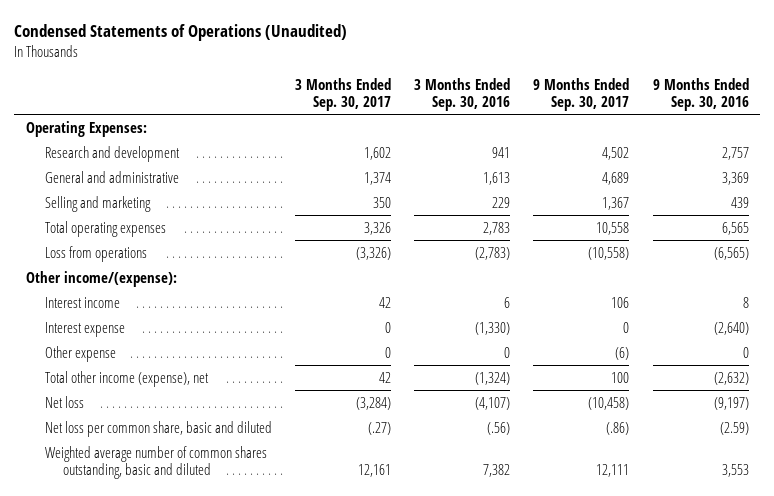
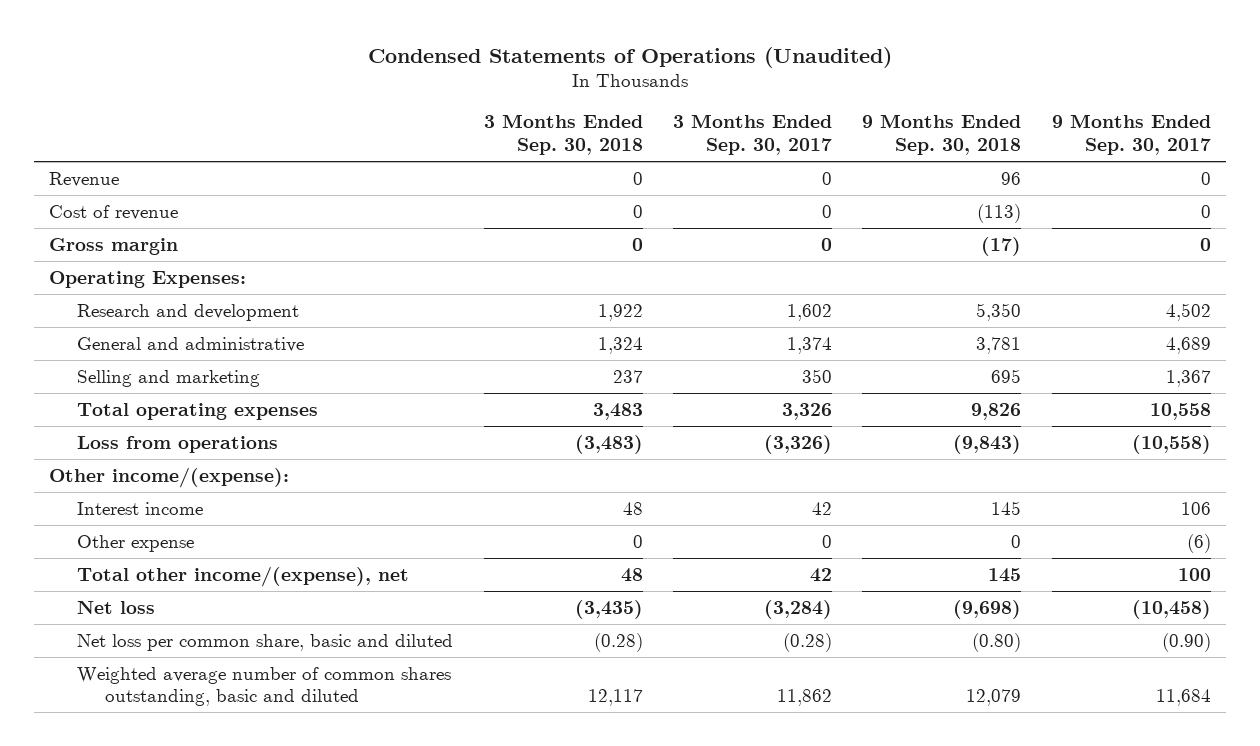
- | 3 Months Ended Sep. 30, 2017 | 3 Months Ended Sep. 30, 2016 | 9 Months Ended Sep. 30, 2017 | 9 Months Ended Sep. 30, 2016
+ | 3 Months Ended Sep. 30, 2018 | 3 Months Ended Sep. 30, 2017 | 9 Months Ended Sep. 30, 2018 | 9 Months Ended Sep. 30, 2017
+ Revenue | 0 | 0 | 96 | 0
+ Cost of revenue | 0 | 0 | (113) | 0
+ Gross margin | 0 | 0 | (17) | 0
- Interest expense | 0 | (1,330) | 0 | (2,640)
- Total other income (expense), net | 42 | (1,324) | 100 | (2,632)
+ Total other income/(expense), net | 48 | 42 | 145 | 100
- Net loss per common share, basic and diluted | (.27) | (.56) | (.86) | (2.59)
- Weighted average number of common shares outstanding, basic and diluted | 12,161 | 7,382 | 12,111 | 3,553
+ Net loss per common share, basic and diluted | (0.28) | (0.28) | (0.80) | (0.90)
+ Weighted average number of common shares outstanding, basic and diluted | 12,117 | 11,862 | 12,079 | 11,684

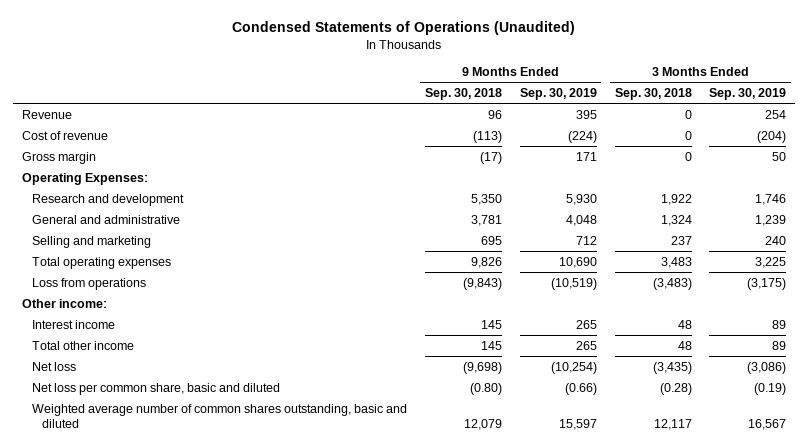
- | 3 Months Ended Sep. 30, 2018 | 3 Months Ended Sep. 30, 2017 | 9 Months Ended Sep. 30, 2018 | 9 Months Ended Sep. 30, 2017
+ | 9 Months Ended Sep. 30, 2018 | 9 Months Ended Sep. 30, 2019 | 3 Months Ended Sep. 30, 2018 | 3 Months Ended Sep. 30, 2019
- Other income/(expense):
+ Other income:
- Other expense | 0 | 0 | 0 | (6)
- Total other income/(expense), net | 48 | 42 | 145 | 100
+ Total other income | 145 | 265 | 48 | 89

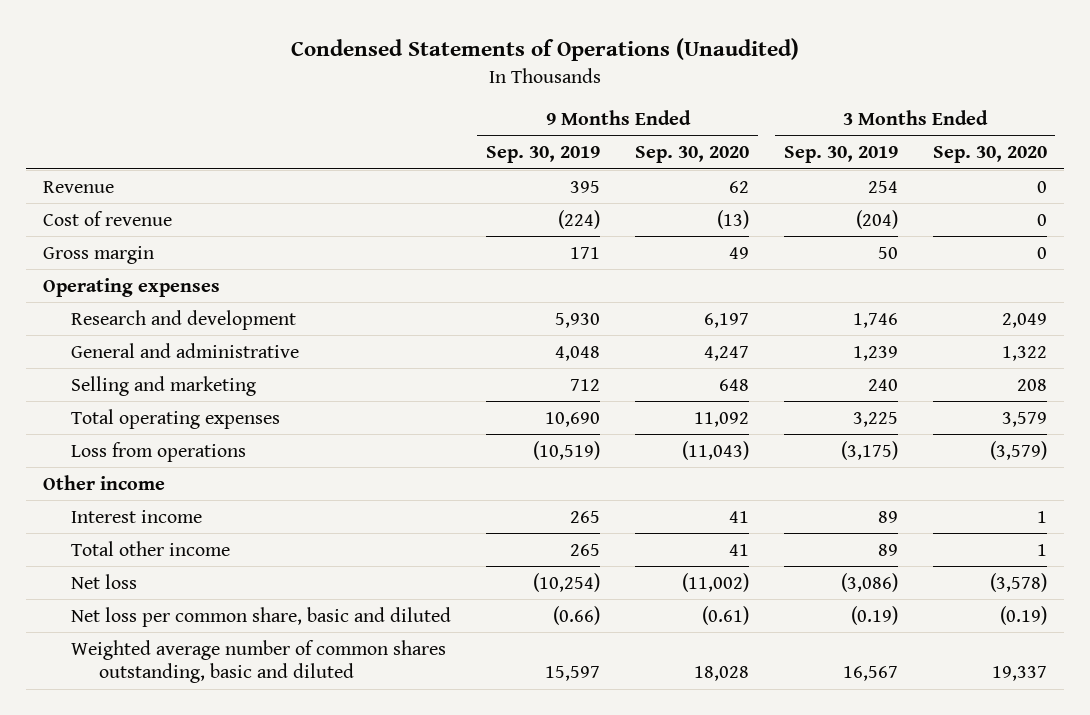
- | 9 Months Ended Sep. 30, 2018 | 9 Months Ended Sep. 30, 2019 | 3 Months Ended Sep. 30, 2018 | 3 Months Ended Sep. 30, 2019
+ | 9 Months Ended Sep. 30, 2019 | 9 Months Ended Sep. 30, 2020 | 3 Months Ended Sep. 30, 2019 | 3 Months Ended Sep. 30, 2020
- Operating Expenses:
+ Operating expenses
- Other income:
+ Other income

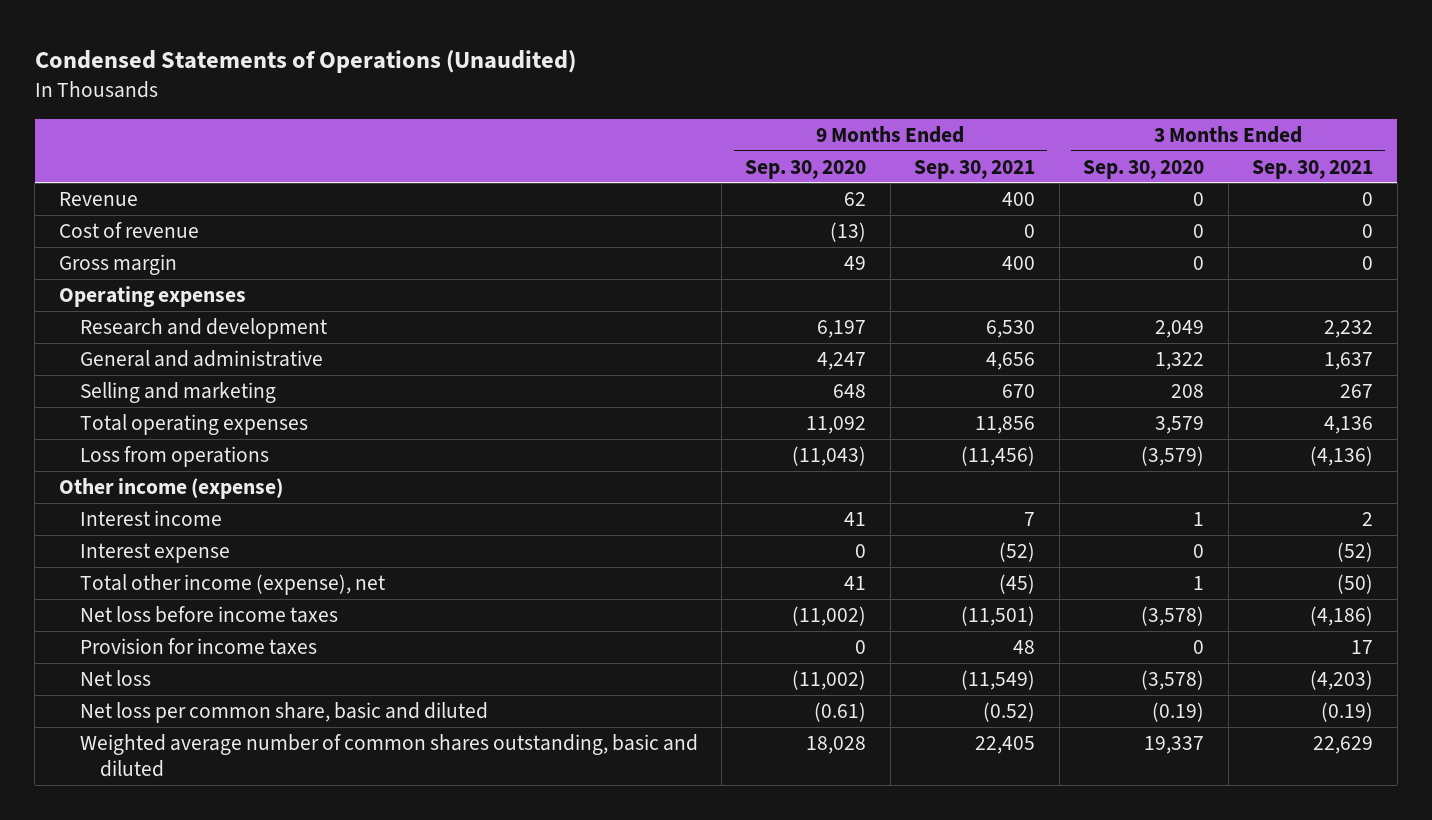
- | 9 Months Ended Sep. 30, 2019 | 9 Months Ended Sep. 30, 2020 | 3 Months Ended Sep. 30, 2019 | 3 Months Ended Sep. 30, 2020
+ | 9 Months Ended Sep. 30, 2020 | 9 Months Ended Sep. 30, 2021 | 3 Months Ended Sep. 30, 2020 | 3 Months Ended Sep. 30, 2021
- Other income
+ Other income (expense)
- Total other income | 265 | 41 | 89 | 1
+ Interest expense | 0 | (52) | 0 | (52)
+ Total other income (expense), net | 41 | (45) | 1 | (50)
+ Net loss before income taxes | (11,002) | (11,501) | (3,578) | (4,186)
+ Provision for income taxes | 0 | 48 | 0 | 17

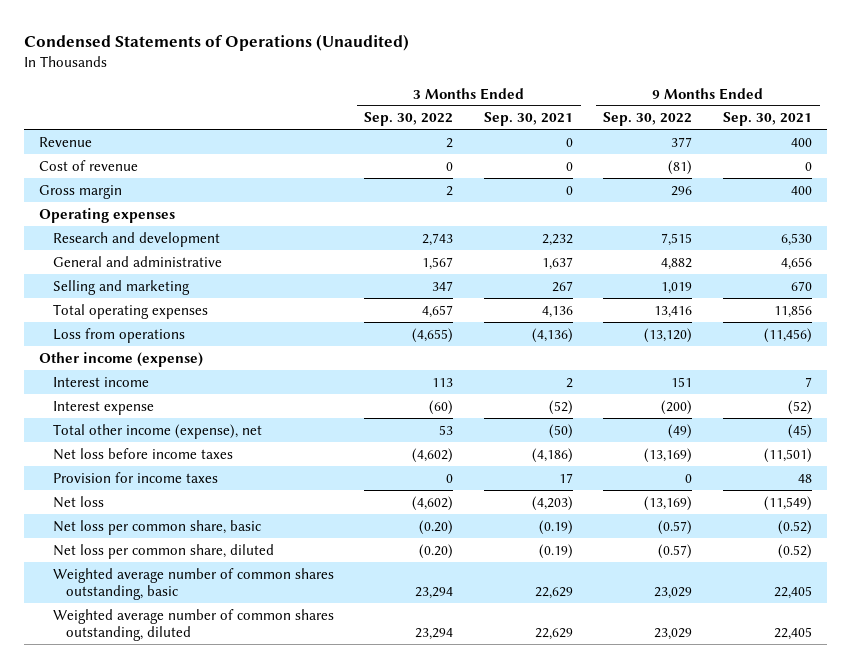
- | 9 Months Ended Sep. 30, 2020 | 9 Months Ended Sep. 30, 2021 | 3 Months Ended Sep. 30, 2020 | 3 Months Ended Sep. 30, 2021
+ | 3 Months Ended Sep. 30, 2022 | 3 Months Ended Sep. 30, 2021 | 9 Months Ended Sep. 30, 2022 | 9 Months Ended Sep. 30, 2021
- Net loss per common share, basic and diluted | (0.61) | (0.52) | (0.19) | (0.19)
- Weighted average number of common shares outstanding, basic and diluted | 18,028 | 22,405 | 19,337 | 22,629
+ Net loss per common share, basic | (0.20) | (0.19) | (0.57) | (0.52)
+ Net loss per common share, diluted | (0.20) | (0.19) | (0.57) | (0.52)
+ Weighted average number of common shares outstanding, basic | 23,294 | 22,629 | 23,029 | 22,405
+ Weighted average number of common shares outstanding, diluted | 23,294 | 22,629 | 23,029 | 22,405

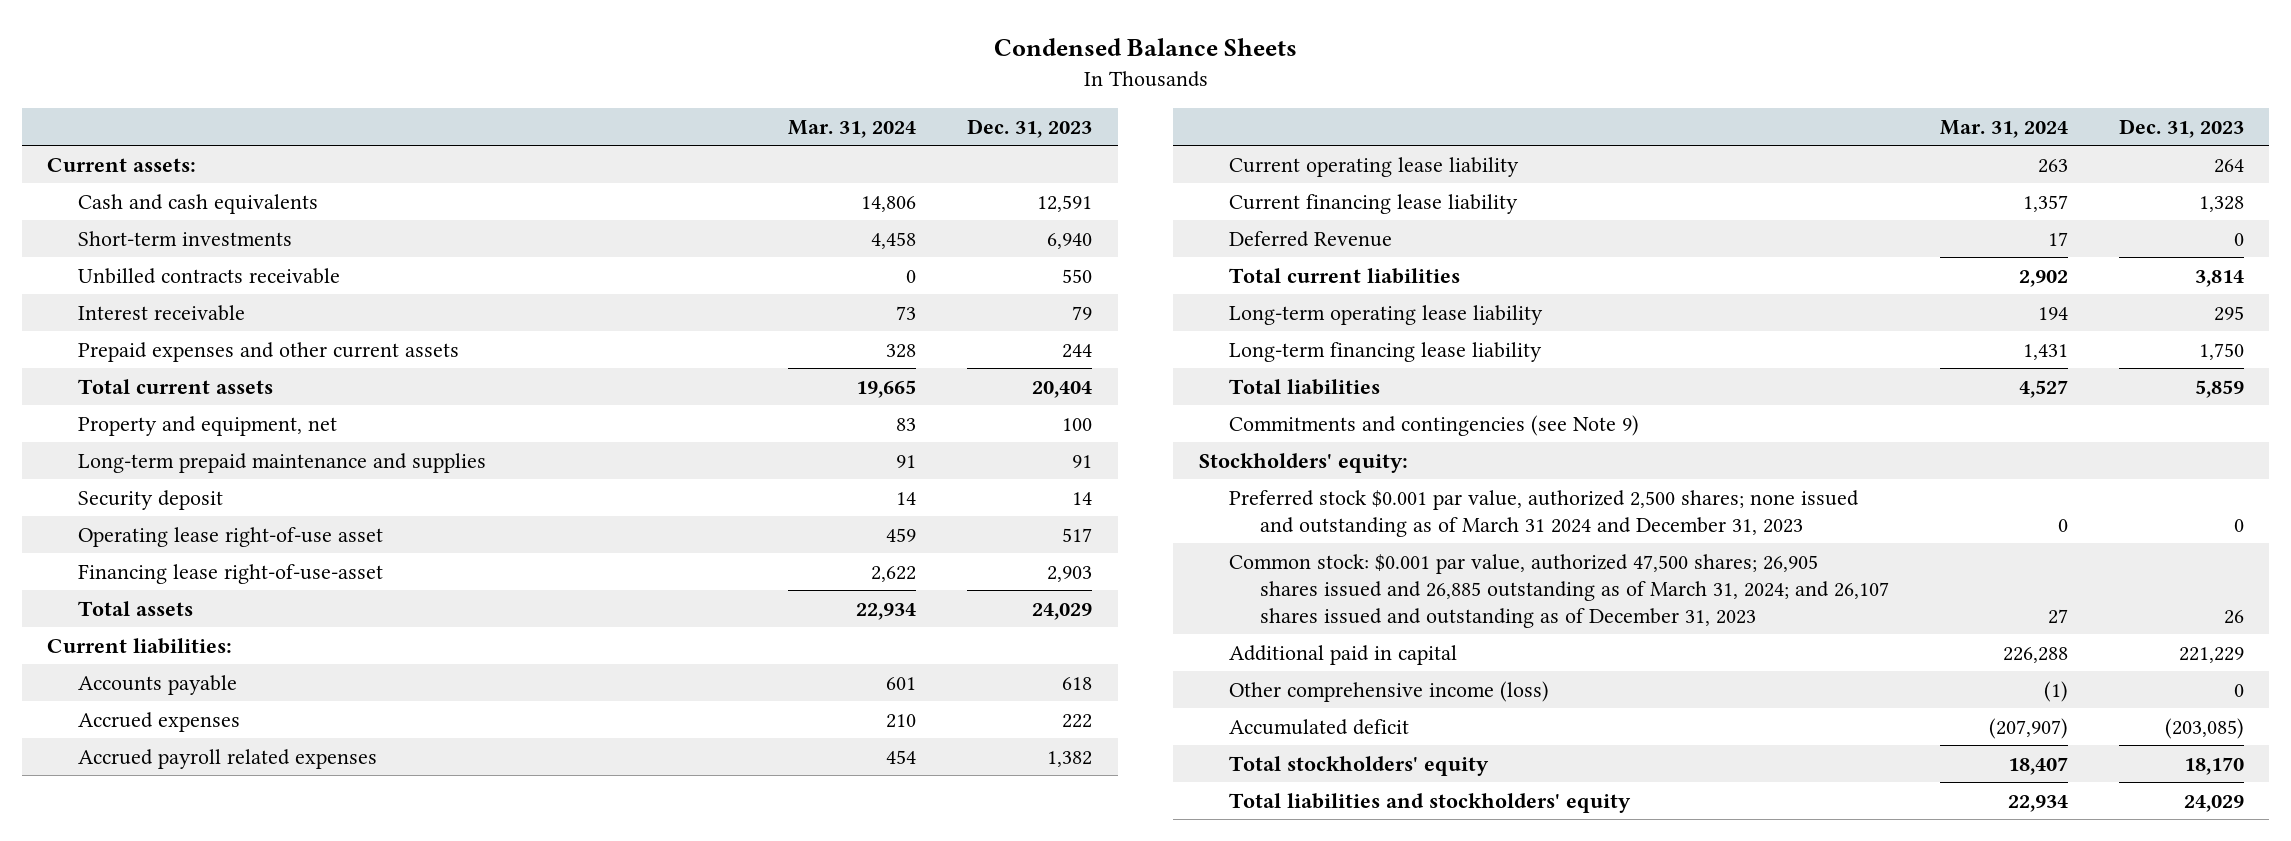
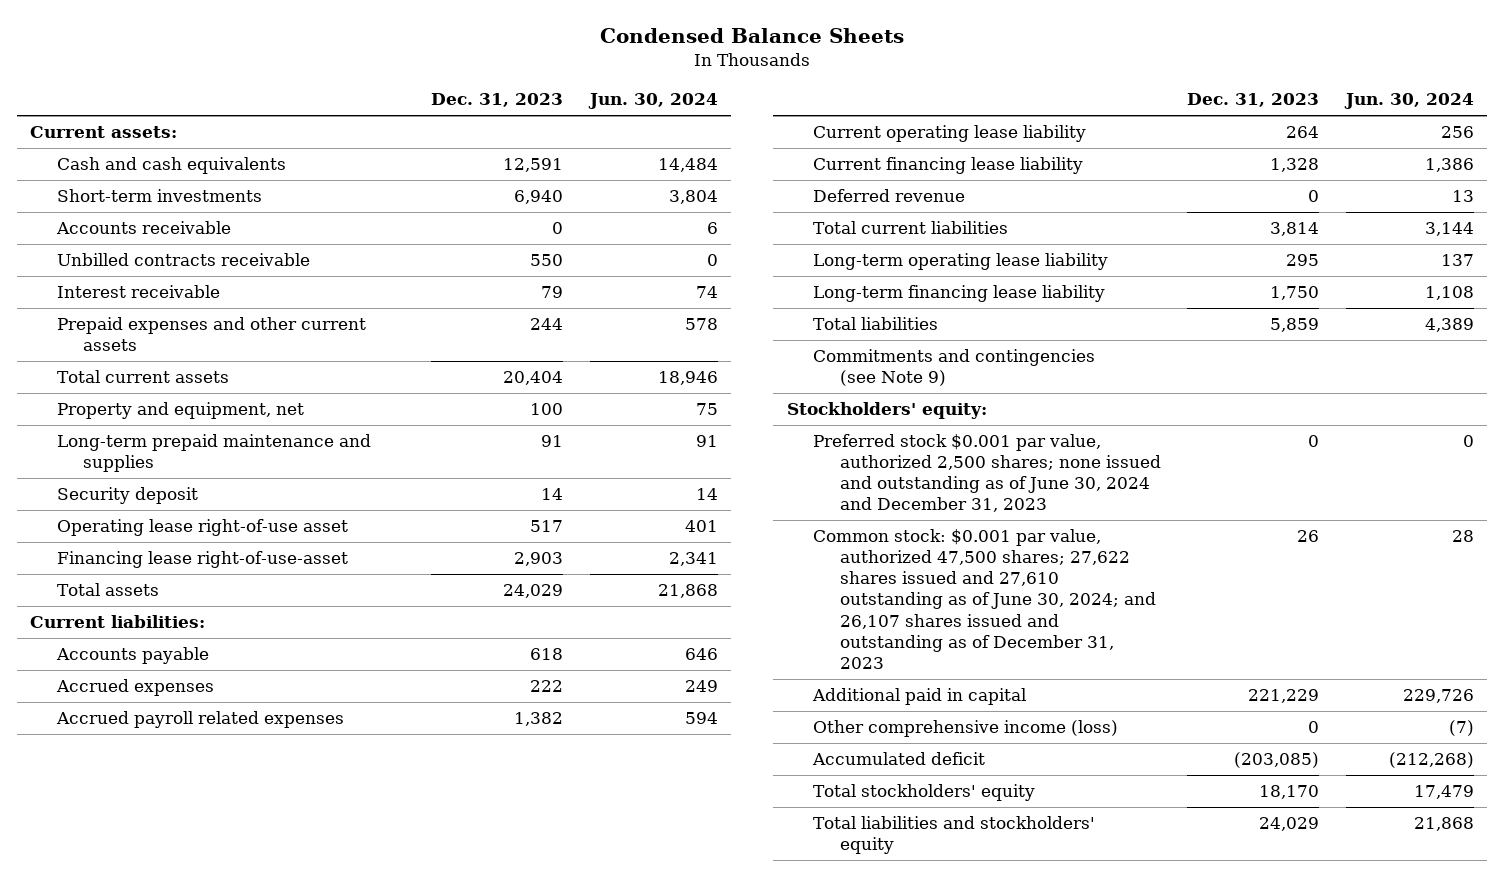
- | Mar. 31, 2024 | Dec. 31, 2023
+ | Dec. 31, 2023 | Jun. 30, 2024
+ Accounts receivable | 0 | 6
- Deferred Revenue | 17 | 0
+ Deferred revenue | 0 | 13
- Preferred stock $0.001 par value, authorized 2,500 shares; none issued and outstanding as of March 31 2024 and December 31, 2023 | 0 | 0
- Common stock: $0.001 par value, authorized 47,500 shares; 26,905 shares issued and 26,885 outstanding as of March 31, 2024; and 26,107 shares issued and outstanding as of December 31, 2023 | 27 | 26
+ Preferred stock $0.001 par value, authorized 2,500 shares; none issued and outstanding as of June 30, 2024 and December 31, 2023 | 0 | 0
+ Common stock: $0.001 par value, authorized 47,500 shares; 27,622 shares issued and 27,610 outstanding as of June 30, 2024; and 26,107 shares issued and outstanding as of December 31, 2023 | 26 | 28

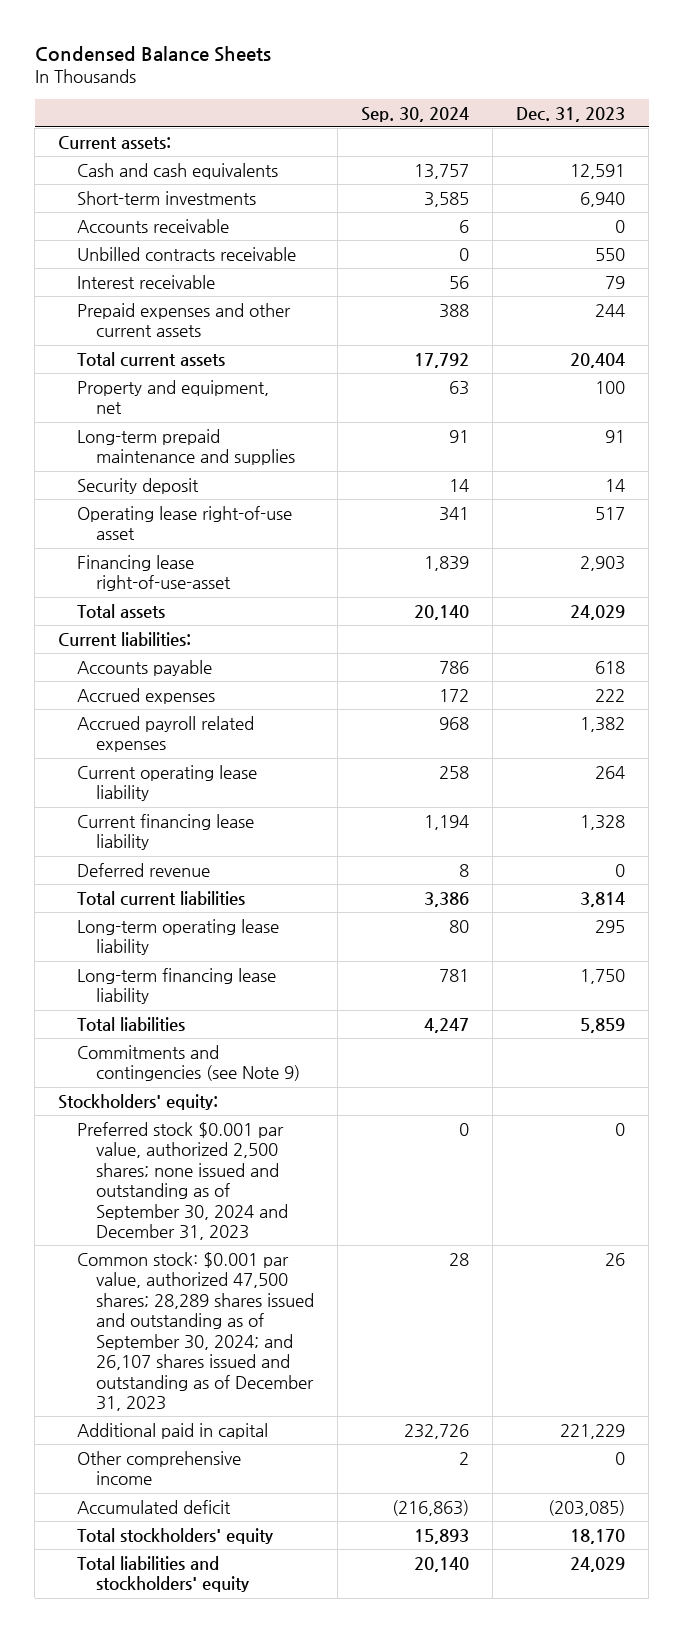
- | Dec. 31, 2023 | Jun. 30, 2024
+ | Sep. 30, 2024 | Dec. 31, 2023
- Preferred stock $0.001 par value, authorized 2,500 shares; none issued and outstanding as of June 30, 2024 and December 31, 2023 | 0 | 0
- Common stock: $0.001 par value, authorized 47,500 shares; 27,622 shares issued and 27,610 outstanding as of June 30, 2024; and 26,107 shares issued and outstanding as of December 31, 2023 | 26 | 28
+ Preferred stock $0.001 par value, authorized 2,500 shares; none issued and outstanding as of September 30, 2024 and December 31, 2023 | 0 | 0
+ Common stock: $0.001 par value, authorized 47,500 shares; 28,289 shares issued and outstanding as of September 30, 2024; and 26,107 shares issued and outstanding as of December 31, 2023 | 28 | 26
- Other comprehensive income (loss) | 0 | (7)
+ Other comprehensive income | 2 | 0

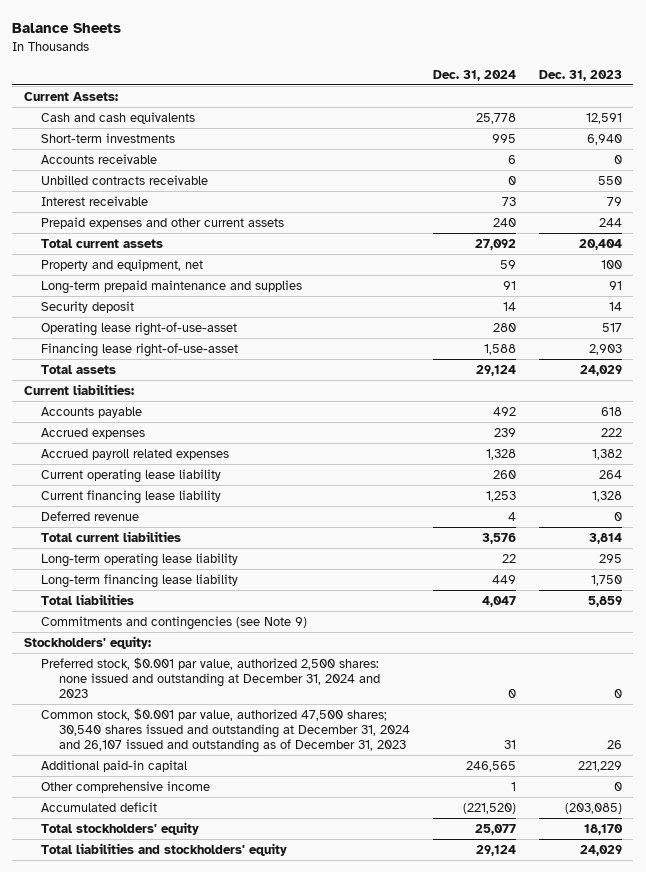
- Condensed Balance Sheets
+ Balance Sheets
- | Sep. 30, 2024 | Dec. 31, 2023
+ | Dec. 31, 2024 | Dec. 31, 2023
- Current assets:
+ Current Assets:
- Operating lease right-of-use asset | 341 | 517
+ Operating lease right-of-use-asset | 280 | 517
- Preferred stock $0.001 par value, authorized 2,500 shares; none issued and outstanding as of September 30, 2024 and December 31, 2023 | 0 | 0
- Common stock: $0.001 par value, authorized 47,500 shares; 28,289 shares issued and outstanding as of September 30, 2024; and 26,107 shares issued and outstanding as of December 31, 2023 | 28 | 26
- Additional paid in capital | 232,726 | 221,229
+ Preferred stock, $0.001 par value, authorized 2,500 shares: none issued and outstanding at December 31, 2024 and 2023 | 0 | 0
+ Common stock, $0.001 par value, authorized 47,500 shares; 30,540 shares issued and outstanding at December 31, 2024 and 26,107 issued and outstanding as of December 31, 2023 | 31 | 26
+ Additional paid-in capital | 246,565 | 221,229

